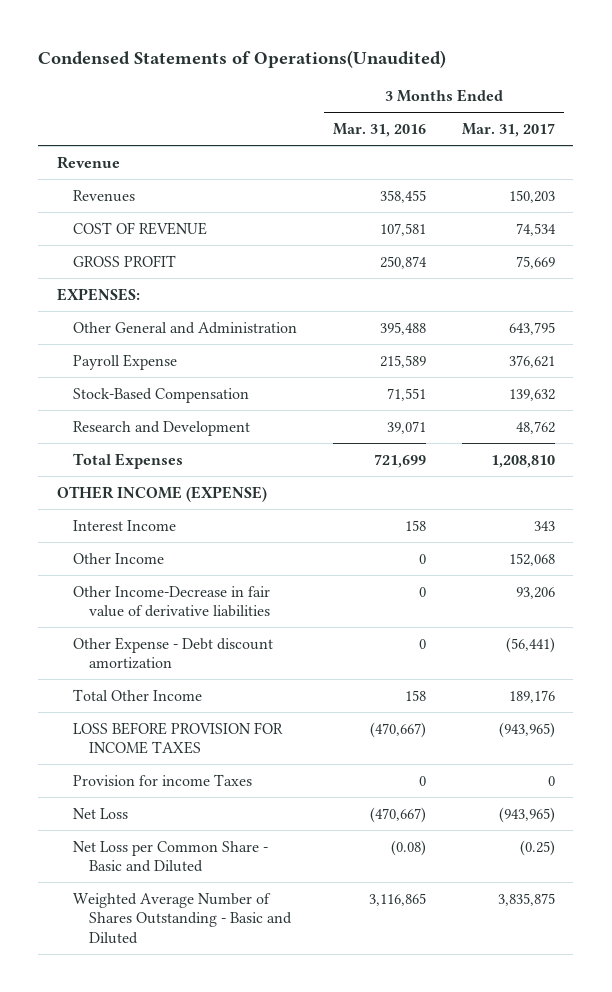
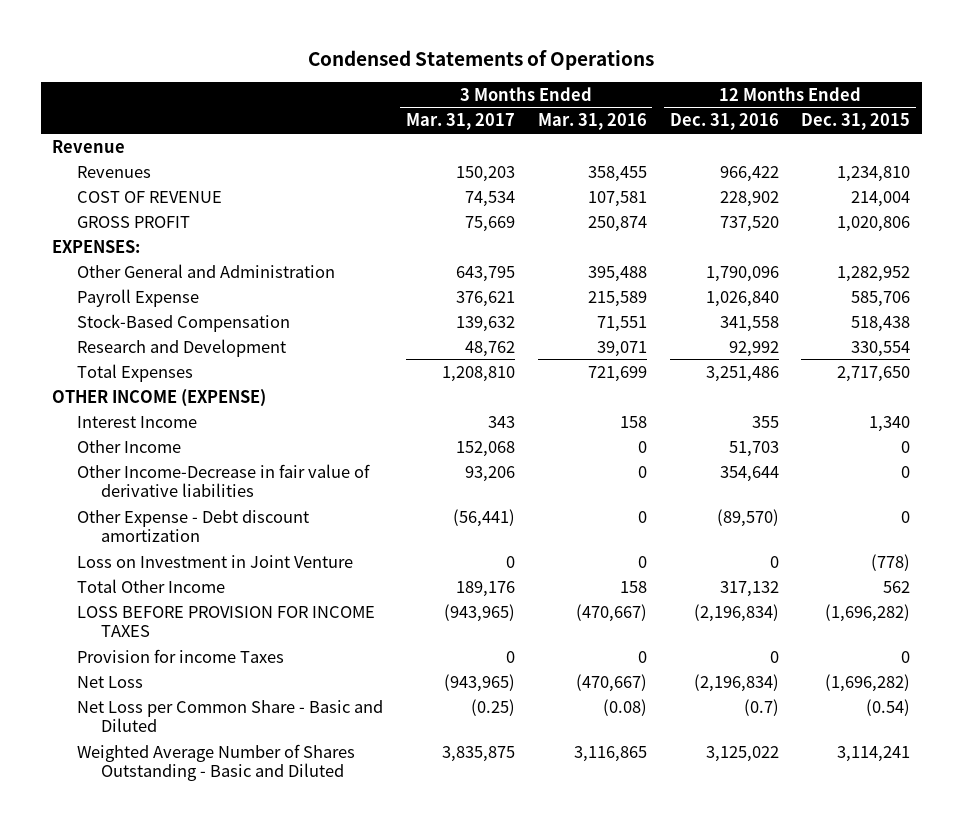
- Condensed Statements of Operations(Unaudited)
+ Condensed Statements of Operations
- | 3 Months Ended Mar. 31, 2016 | 3 Months Ended Mar. 31, 2017
+ | 3 Months Ended Mar. 31, 2017 | 3 Months Ended Mar. 31, 2016 | 12 Months Ended Dec. 31, 2016 | 12 Months Ended Dec. 31, 2015
+ Loss on Investment in Joint Venture | 0 | 0 | 0 | (778)

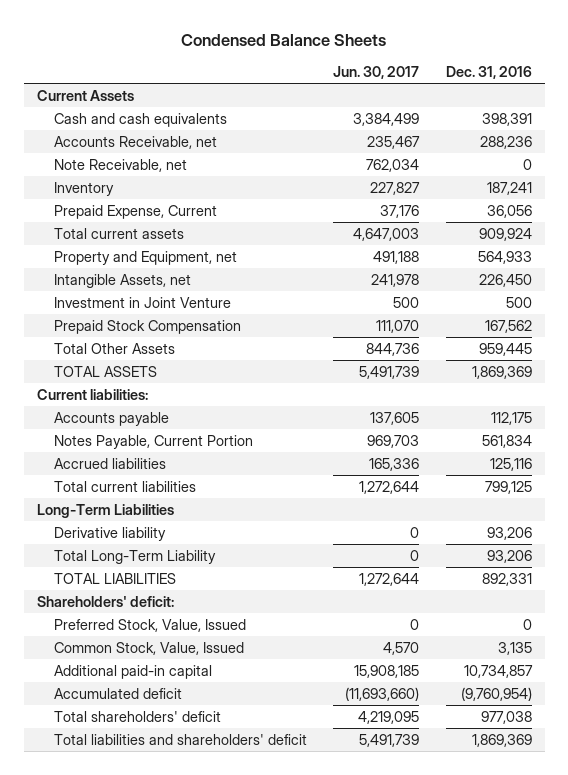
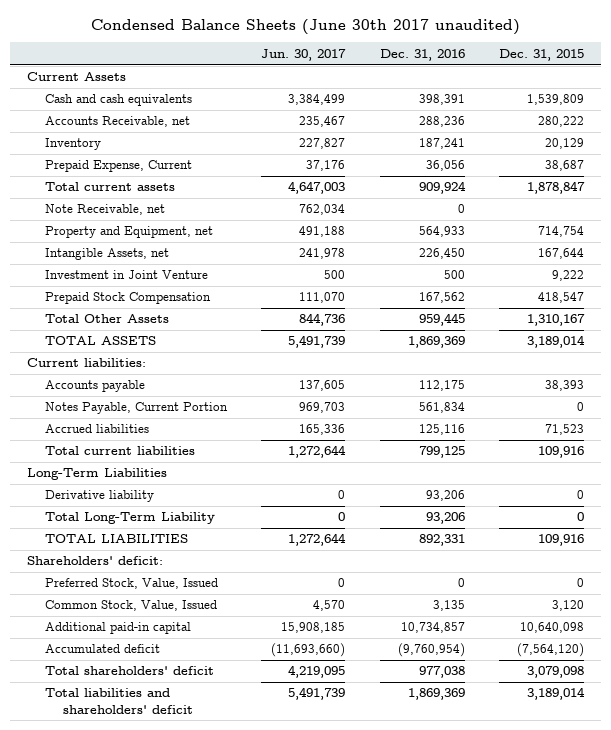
- Condensed Balance Sheets
+ Condensed Balance Sheets (June 30th 2017 unaudited)
- | Jun. 30, 2017 | Dec. 31, 2016
+ | Jun. 30, 2017 | Dec. 31, 2016 | Dec. 31, 2015
moved down: Note Receivable, net | 762,034 | 0 |

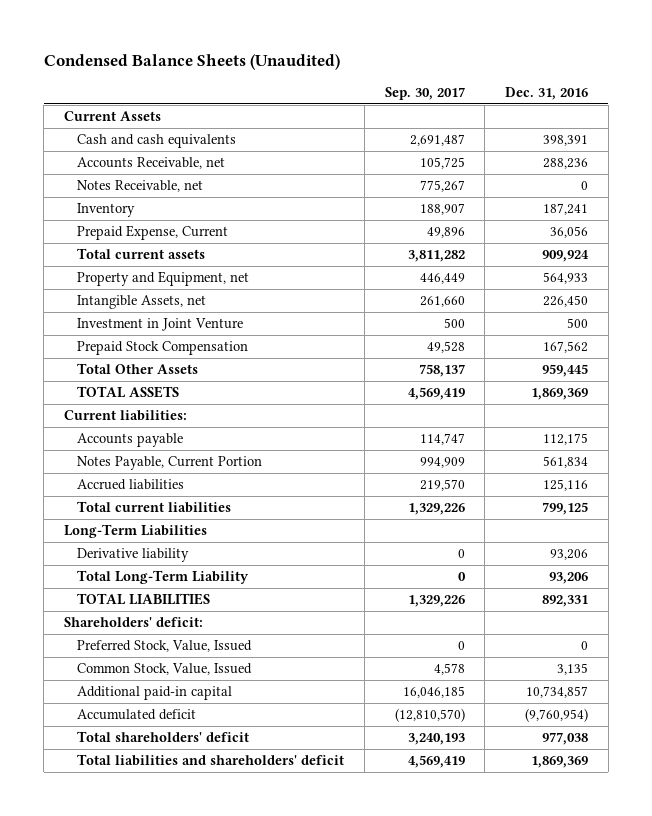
- Condensed Balance Sheets (June 30th 2017 unaudited)
+ Condensed Balance Sheets (Unaudited)
- | Jun. 30, 2017 | Dec. 31, 2016 | Dec. 31, 2015
+ | Sep. 30, 2017 | Dec. 31, 2016
+ Notes Receivable, net | 775,267 | 0
- Note Receivable, net | 762,034 | 0 |

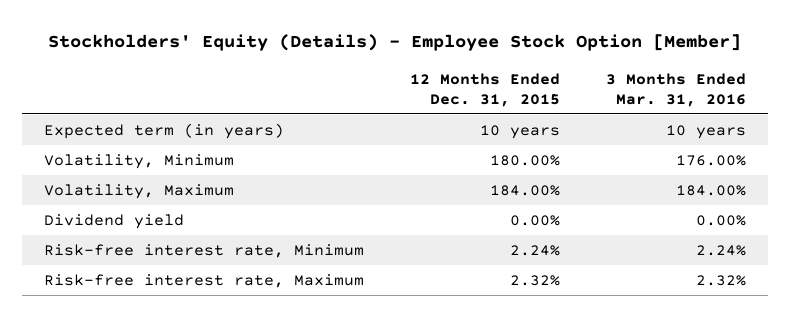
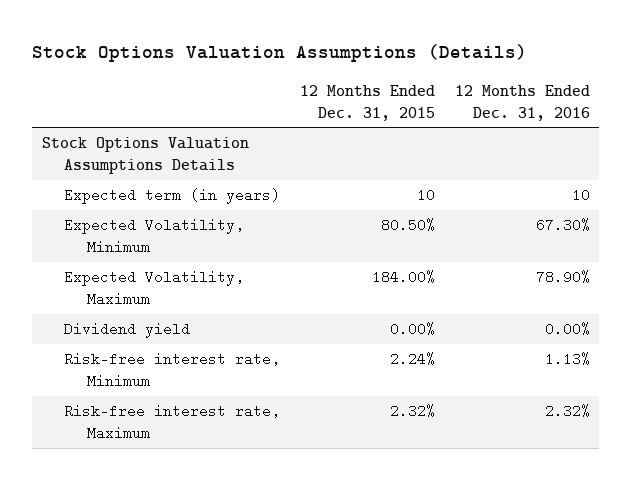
- Stockholders' Equity (Details) - Employee Stock Option [Member]
+ Stock Options Valuation Assumptions (Details)
- | 12 Months Ended Dec. 31, 2015 | 3 Months Ended Mar. 31, 2016
+ | 12 Months Ended Dec. 31, 2015 | 12 Months Ended Dec. 31, 2016
- Expected term (in years) | 10 years | 10 years
- Volatility, Minimum | 180.00% | 176.00%
- Volatility, Maximum | 184.00% | 184.00%
+ Stock Options Valuation Assumptions Details
+ Expected term (in years) | 10 | 10
+ Expected Volatility, Minimum | 80.50% | 67.30%
+ Expected Volatility, Maximum | 184.00% | 78.90%

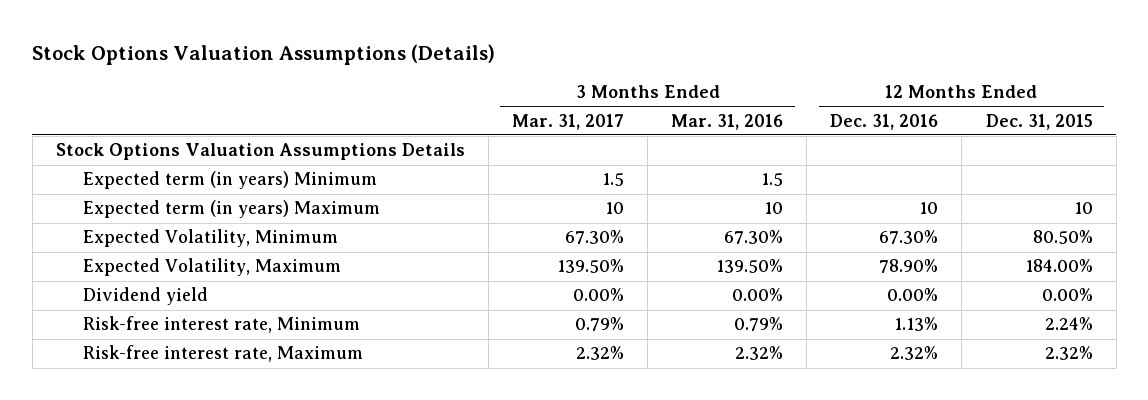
- | 12 Months Ended Dec. 31, 2015 | 12 Months Ended Dec. 31, 2016
+ | 3 Months Ended Mar. 31, 2017 | 3 Months Ended Mar. 31, 2016 | 12 Months Ended Dec. 31, 2016 | 12 Months Ended Dec. 31, 2015
- Expected term (in years) | 10 | 10
+ Expected term (in years) Minimum | 1.5 | 1.5 | |
+ Expected term (in years) Maximum | 10 | 10 | 10 | 10

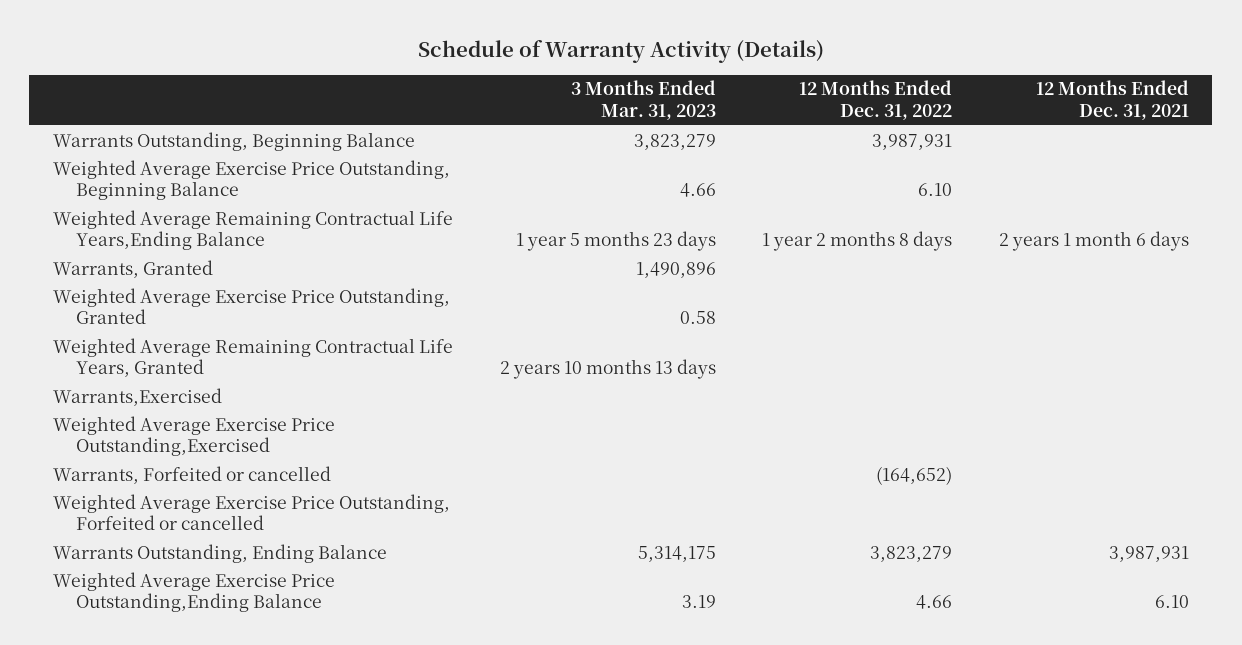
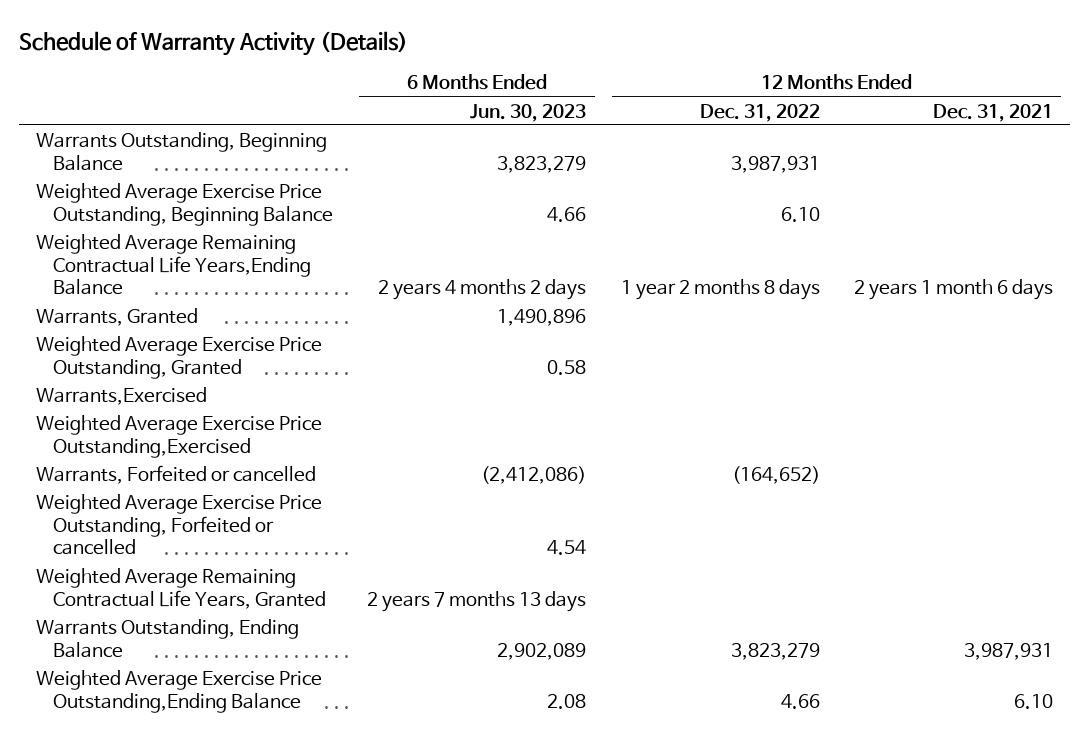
- | 3 Months Ended Mar. 31, 2023 | 12 Months Ended Dec. 31, 2022 | 12 Months Ended Dec. 31, 2021
+ | 6 Months Ended Jun. 30, 2023 | 12 Months Ended Dec. 31, 2022 | 12 Months Ended Dec. 31, 2021
moved down: Weighted Average Remaining Contractual Life Years, Granted | 2 years 7 months 13 days | |

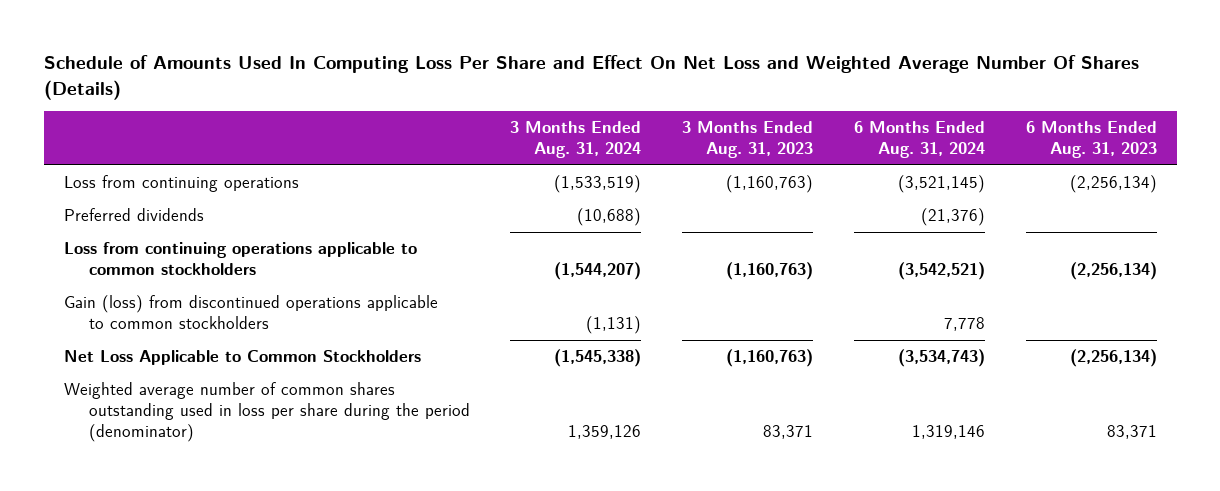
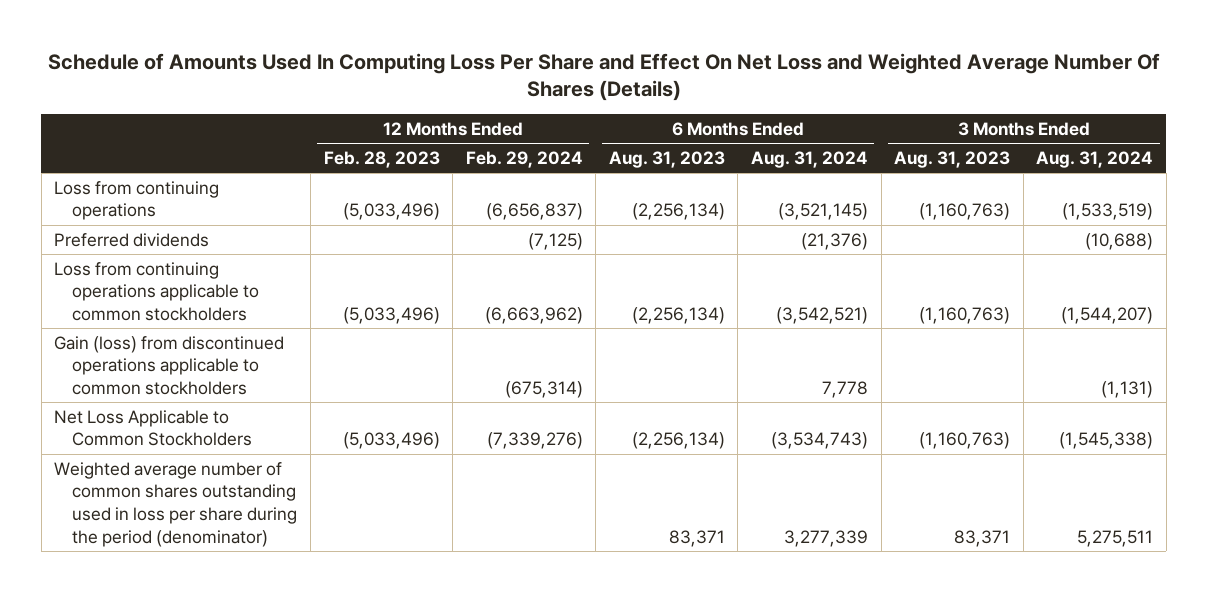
- | 3 Months Ended Aug. 31, 2024 | 3 Months Ended Aug. 31, 2023 | 6 Months Ended Aug. 31, 2024 | 6 Months Ended Aug. 31, 2023
+ | 12 Months Ended Feb. 28, 2023 | 12 Months Ended Feb. 29, 2024 | 6 Months Ended Aug. 31, 2023 | 6 Months Ended Aug. 31, 2024 | 3 Months Ended Aug. 31, 2023 | 3 Months Ended Aug. 31, 2024
- Weighted average number of common shares outstanding used in loss per share during the period (denominator) | 1,359,126 | 83,371 | 1,319,146 | 83,371
+ Weighted average number of common shares outstanding used in loss per share during the period (denominator) | | | 83,371 | 3,277,339 | 83,371 | 5,275,511

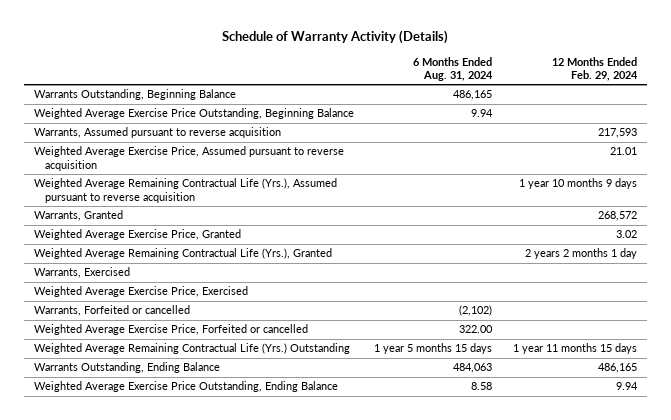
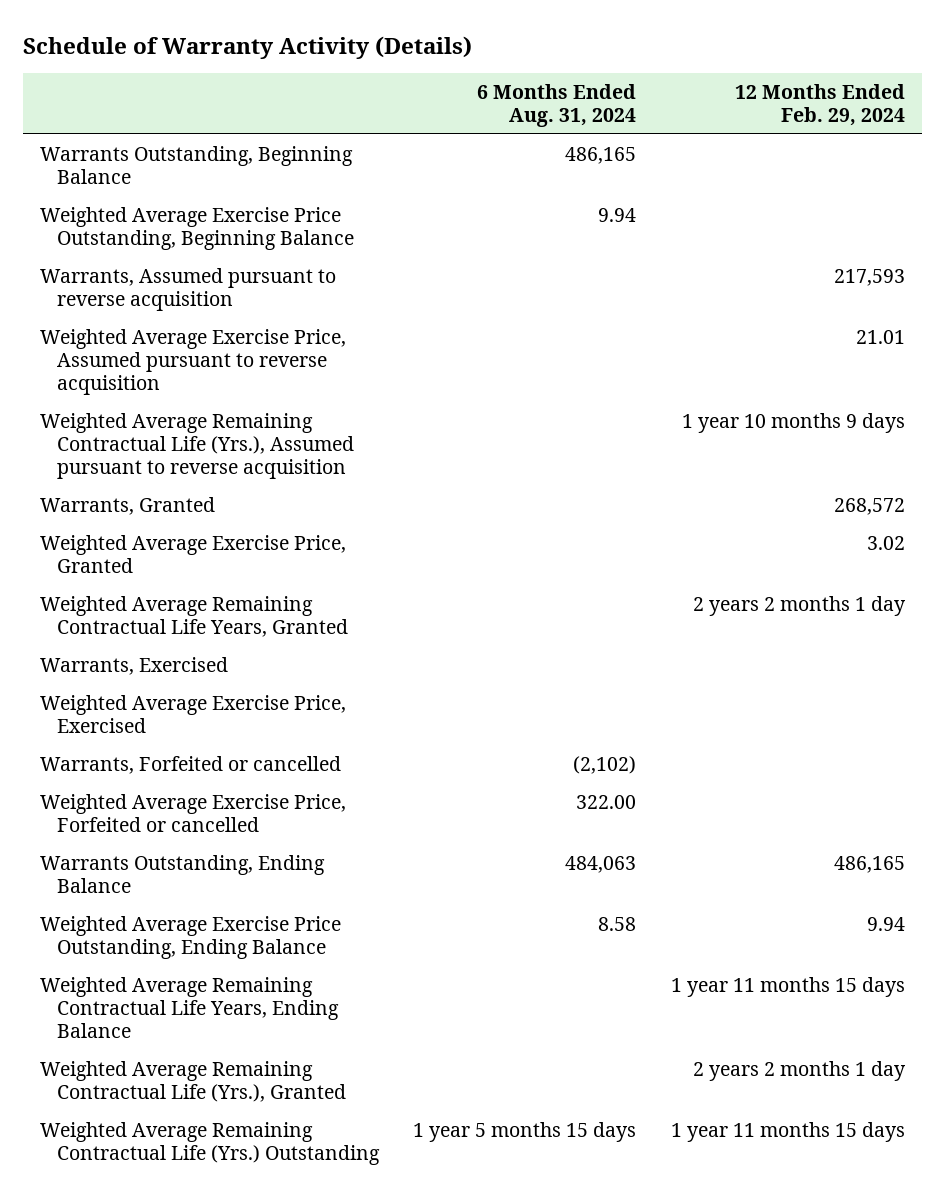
+ Weighted Average Remaining Contractual Life Years, Granted | | 2 years 2 months 1 day
+ Weighted Average Remaining Contractual Life Years, Ending Balance | | 1 year 11 months 15 days
moved down: Weighted Average Remaining Contractual Life (Yrs.), Granted | | 2 years 2 months 1 day
moved down: Weighted Average Remaining Contractual Life (Yrs.) Outstanding | 1 year 5 months 15 days | 1 year 11 months 15 days

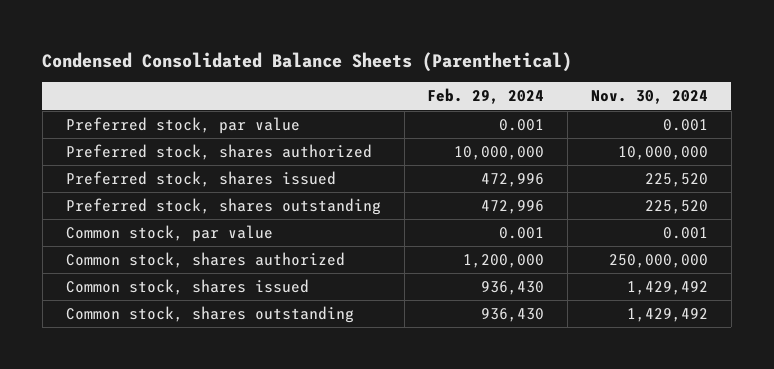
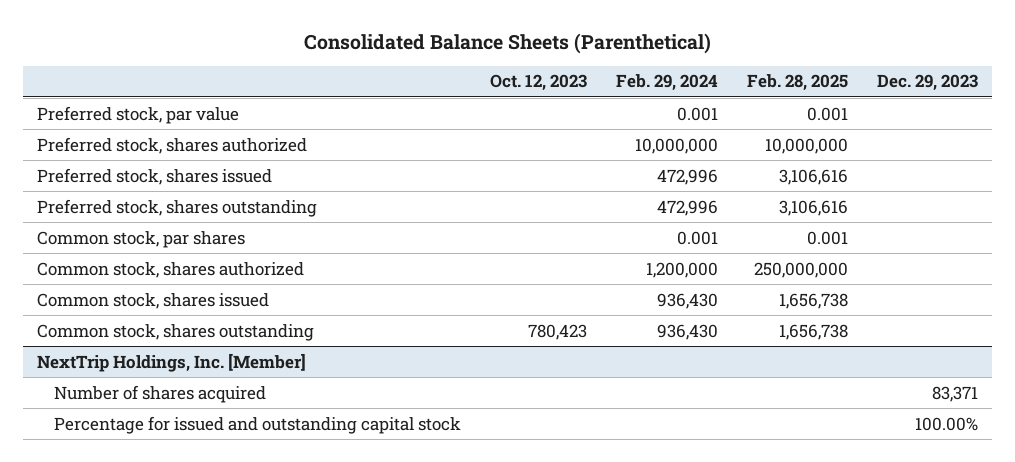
- Condensed Consolidated Balance Sheets (Parenthetical)
+ Consolidated Balance Sheets (Parenthetical)
- | Feb. 29, 2024 | Nov. 30, 2024
+ | Oct. 12, 2023 | Feb. 29, 2024 | Feb. 28, 2025 | Dec. 29, 2023
- Common stock, par value | 0.001 | 0.001
+ Common stock, par shares | | 0.001 | 0.001 |
+ NextTrip Holdings, Inc. [Member]
+ Number of shares acquired | | | | 83,371
+ Percentage for issued and outstanding capital stock | | | | 100.00%

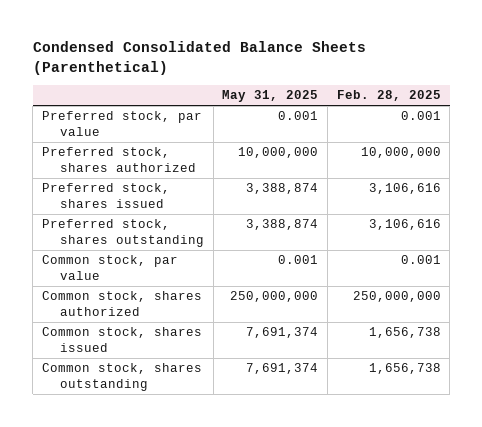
- Consolidated Balance Sheets (Parenthetical)
+ Condensed Consolidated Balance Sheets (Parenthetical)
- | Oct. 12, 2023 | Feb. 29, 2024 | Feb. 28, 2025 | Dec. 29, 2023
+ | May 31, 2025 | Feb. 28, 2025
- Common stock, par shares | | 0.001 | 0.001 |
+ Common stock, par value | 0.001 | 0.001
- NextTrip Holdings, Inc. [Member]
- Number of shares acquired | | | | 83,371
- Percentage for issued and outstanding capital stock | | | | 100.00%

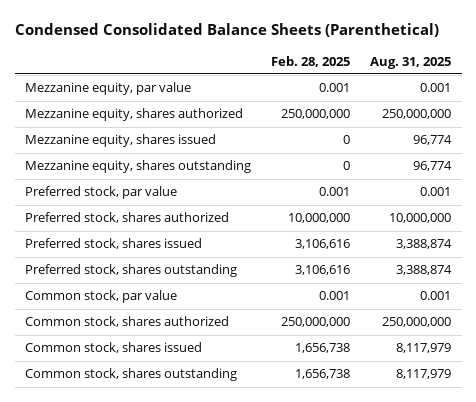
- | May 31, 2025 | Feb. 28, 2025
+ | Feb. 28, 2025 | Aug. 31, 2025
+ Mezzanine equity, par value | 0.001 | 0.001
+ Mezzanine equity, shares authorized | 250,000,000 | 250,000,000
+ Mezzanine equity, shares issued | 0 | 96,774
+ Mezzanine equity, shares outstanding | 0 | 96,774

